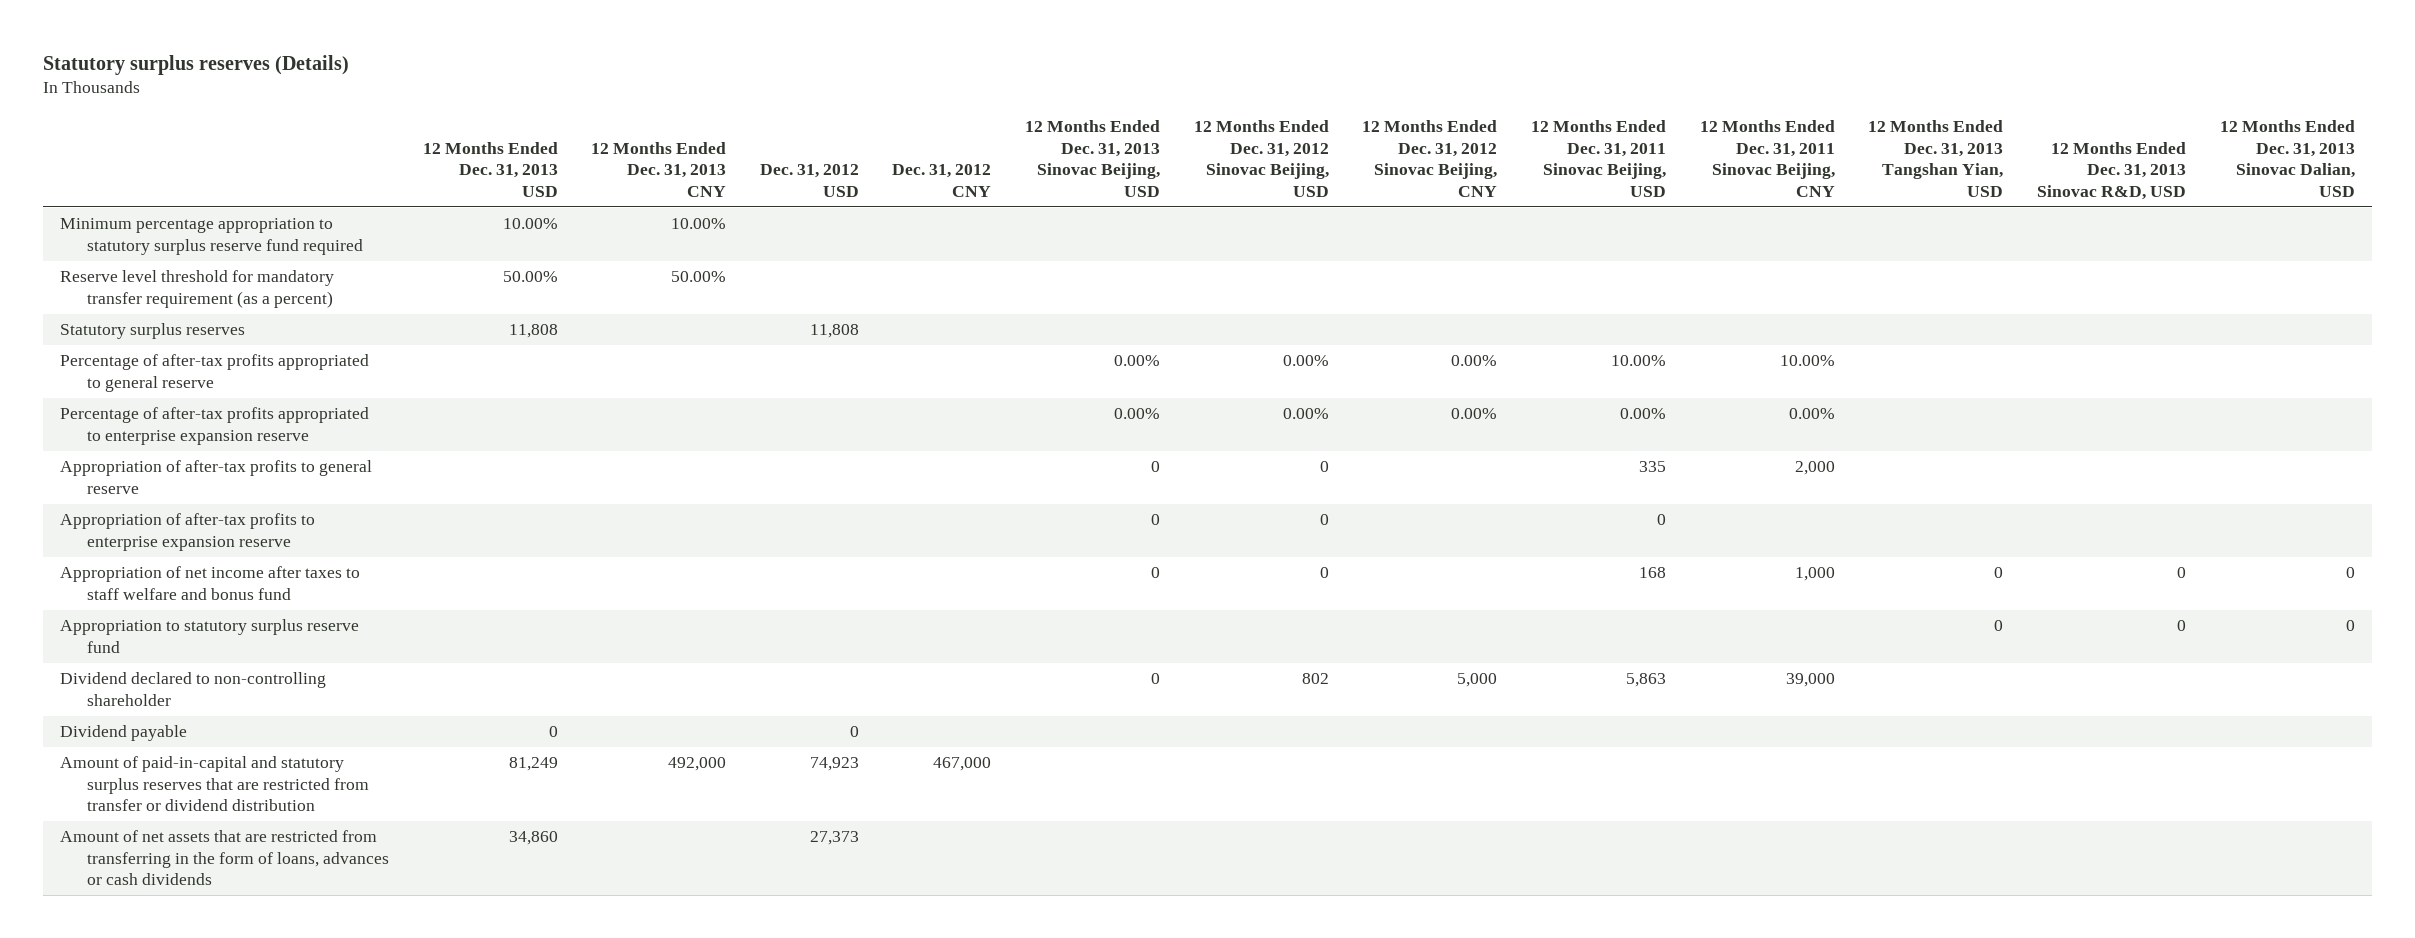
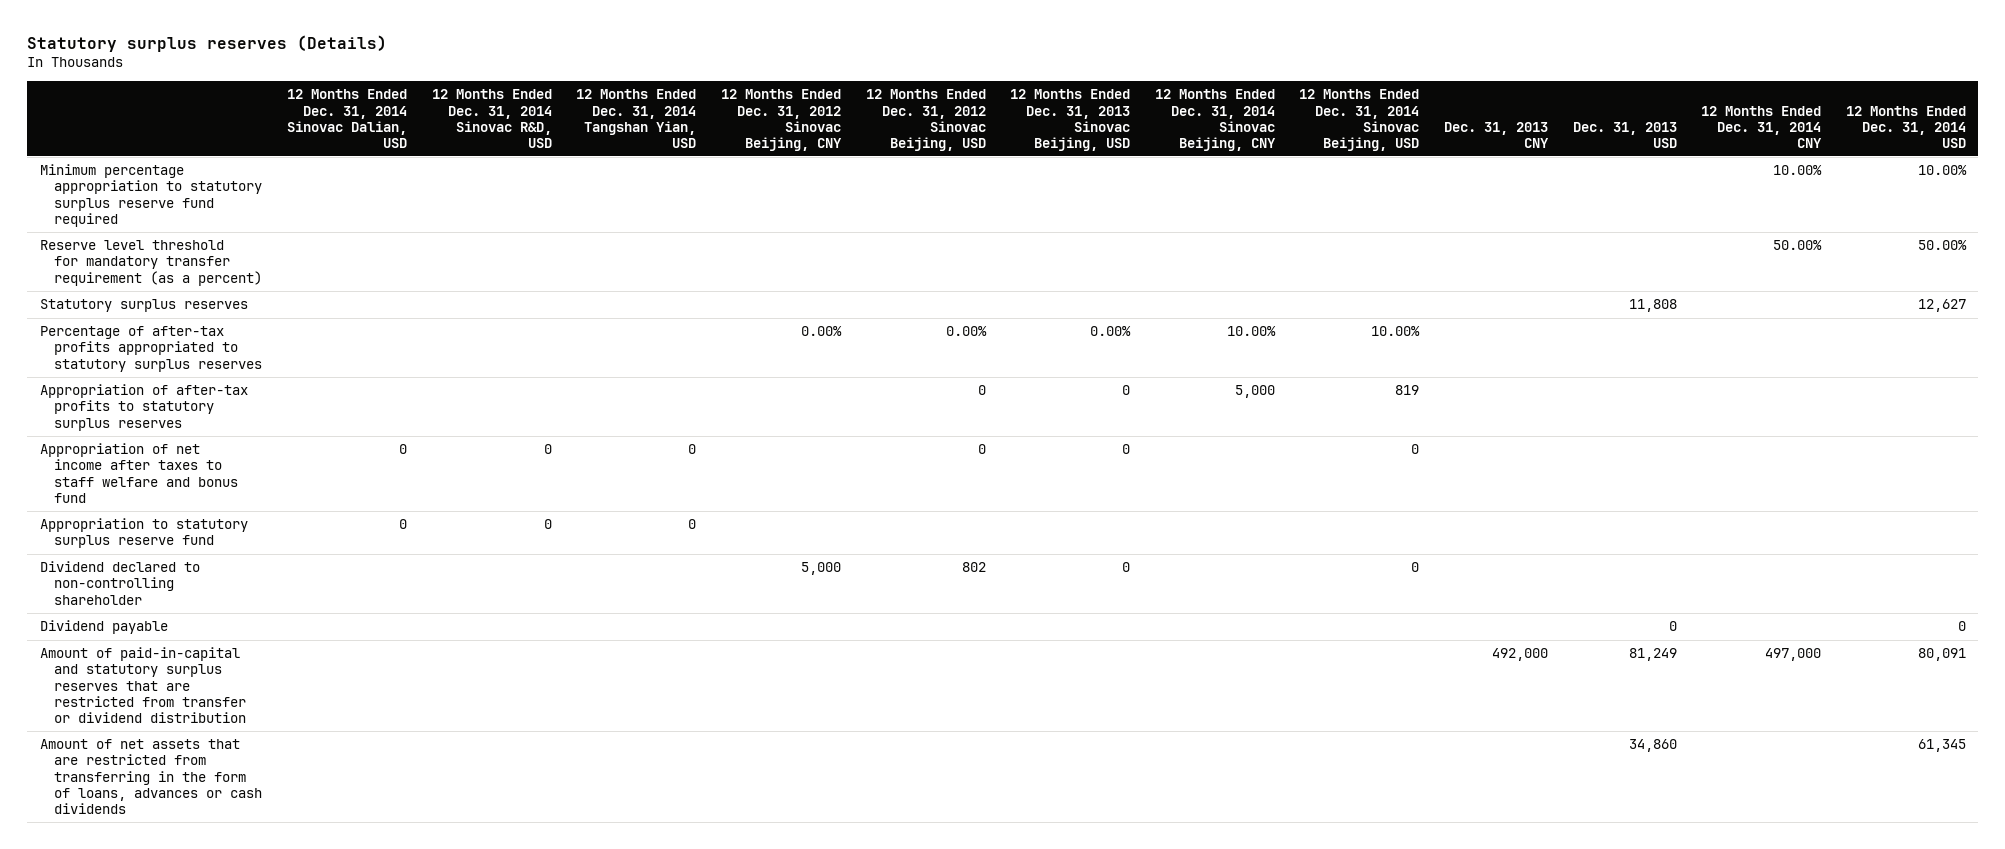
- | 12 Months Ended Dec. 31, 2013 USD | 12 Months Ended Dec. 31, 2013 CNY | Dec. 31, 2012 USD | Dec. 31, 2012 CNY | 12 Months Ended Dec. 31, 2013 Sinovac Beijing, USD | 12 Months Ended Dec. 31, 2012 Sinovac Beijing, USD | 12 Months Ended Dec. 31, 2012 Sinovac Beijing, CNY | 12 Months Ended Dec. 31, 2011 Sinovac Beijing, USD | 12 Months Ended Dec. 31, 2011 Sinovac Beijing, CNY | 12 Months Ended Dec. 31, 2013 Tangshan Yian, USD | 12 Months Ended Dec. 31, 2013 Sinovac R&D, USD | 12 Months Ended Dec. 31, 2013 Sinovac Dalian, USD
+ | 12 Months Ended Dec. 31, 2014 Sinovac Dalian, USD | 12 Months Ended Dec. 31, 2014 Sinovac R&D, USD | 12 Months Ended Dec. 31, 2014 Tangshan Yian, USD | 12 Months Ended Dec. 31, 2012 Sinovac Beijing, CNY | 12 Months Ended Dec. 31, 2012 Sinovac Beijing, USD | 12 Months Ended Dec. 31, 2013 Sinovac Beijing, USD | 12 Months Ended Dec. 31, 2014 Sinovac Beijing, CNY | 12 Months Ended Dec. 31, 2014 Sinovac Beijing, USD | Dec. 31, 2013 CNY | Dec. 31, 2013 USD | 12 Months Ended Dec. 31, 2014 CNY | 12 Months Ended Dec. 31, 2014 USD
- Percentage of after-tax profits appropriated to general reserve | | | | | 0.00% | 0.00% | 0.00% | 10.00% | 10.00% | | |
- Percentage of after-tax profits appropriated to enterprise expansion reserve | | | | | 0.00% | 0.00% | 0.00% | 0.00% | 0.00% | | |
- Appropriation of after-tax profits to general reserve | | | | | 0 | 0 | | 335 | 2,000 | | |
- Appropriation of after-tax profits to enterprise expansion reserve | | | | | 0 | 0 | | 0 | | | |
+ Percentage of after-tax profits appropriated to statutory surplus reserves | | | | 0.00% | 0.00% | 0.00% | 10.00% | 10.00% | | | |
+ Appropriation of after-tax profits to statutory surplus reserves | | | | | 0 | 0 | 5,000 | 819 | | | |

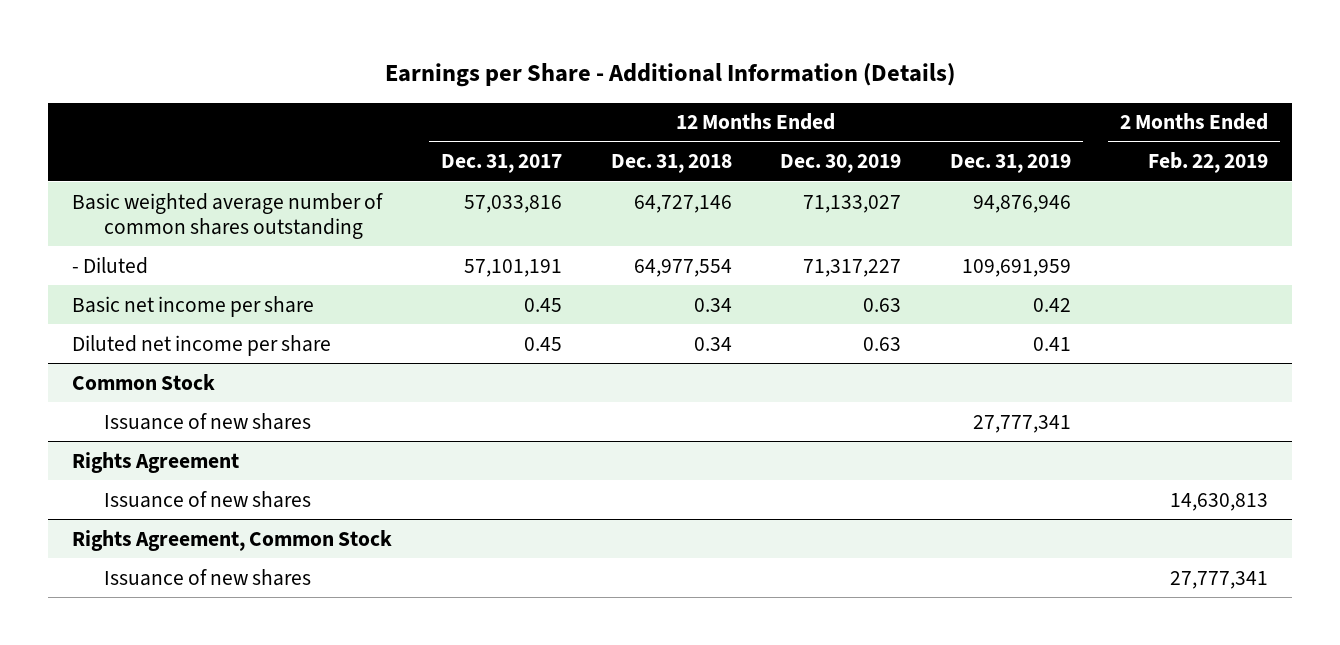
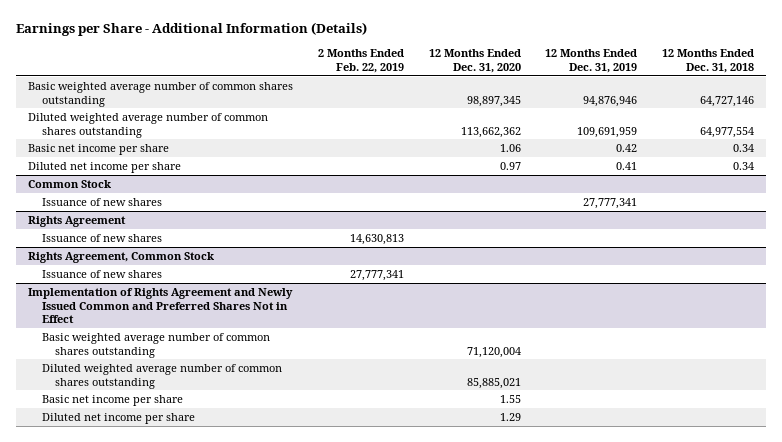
- | 12 Months Ended Dec. 31, 2017 | 12 Months Ended Dec. 31, 2018 | 12 Months Ended Dec. 30, 2019 | 12 Months Ended Dec. 31, 2019 | 2 Months Ended Feb. 22, 2019
+ | 2 Months Ended Feb. 22, 2019 | 12 Months Ended Dec. 31, 2020 | 12 Months Ended Dec. 31, 2019 | 12 Months Ended Dec. 31, 2018
- - Diluted | 57,101,191 | 64,977,554 | 71,317,227 | 109,691,959 |
+ Diluted weighted average number of common shares outstanding | | 113,662,362 | 109,691,959 | 64,977,554
+ Implementation of Rights Agreement and Newly Issued Common and Preferred Shares Not in Effect
+ Basic weighted average number of common shares outstanding | | 71,120,004 | |
+ Diluted weighted average number of common shares outstanding | | 85,885,021 | |
+ Basic net income per share | | 1.55 | |
+ Diluted net income per share | | 1.29 | |

